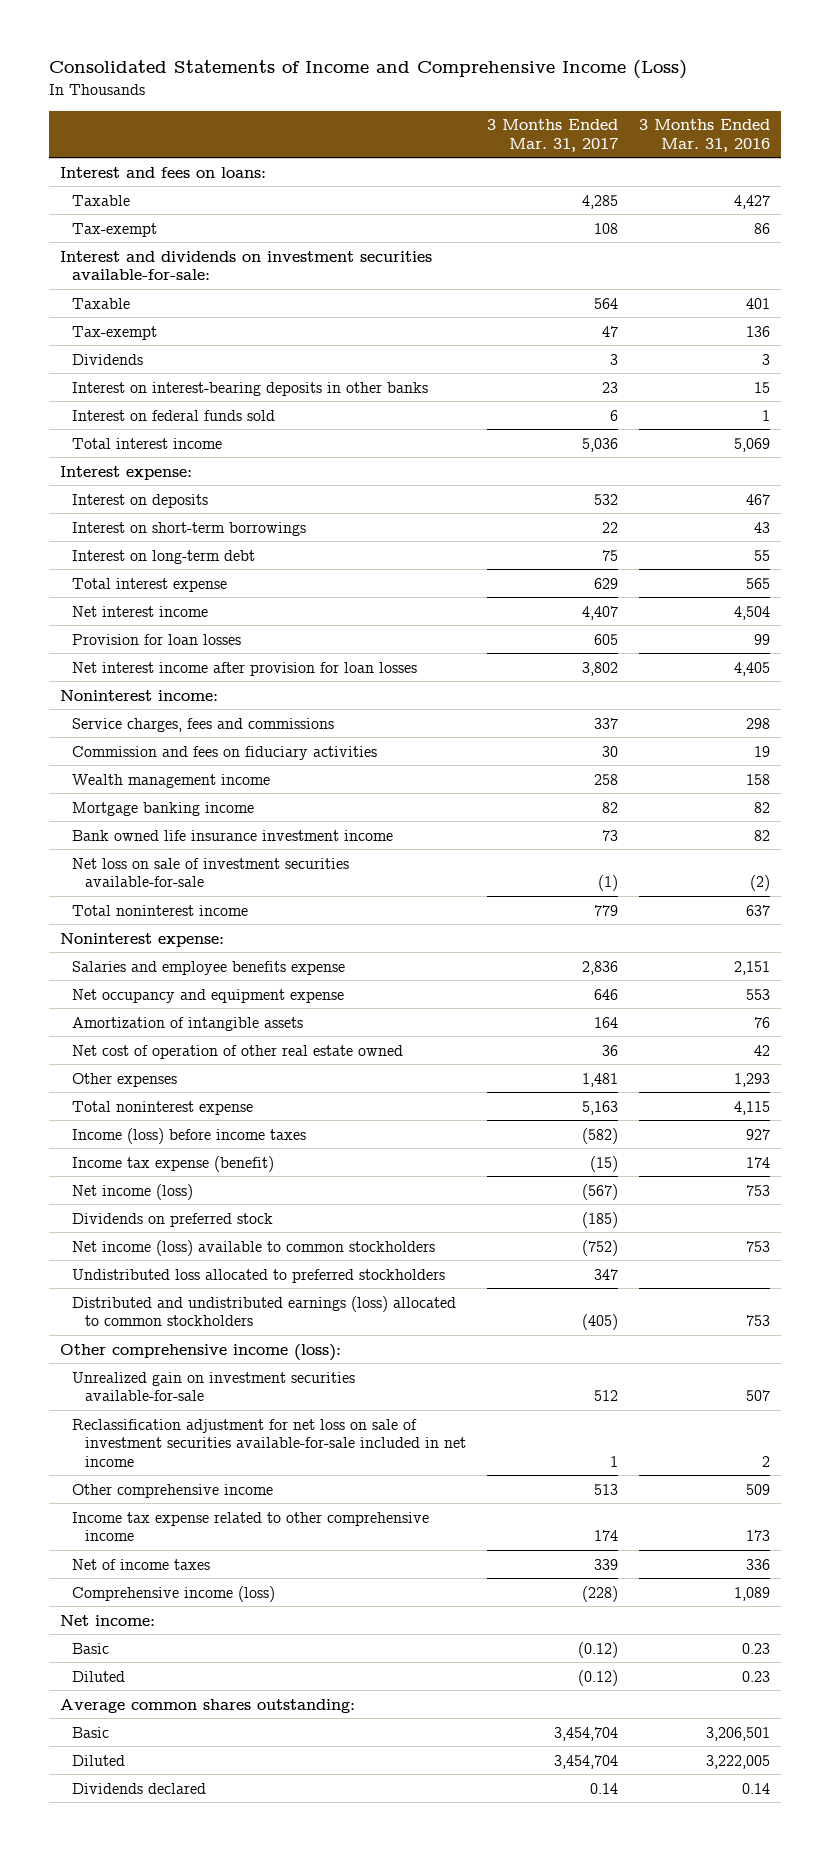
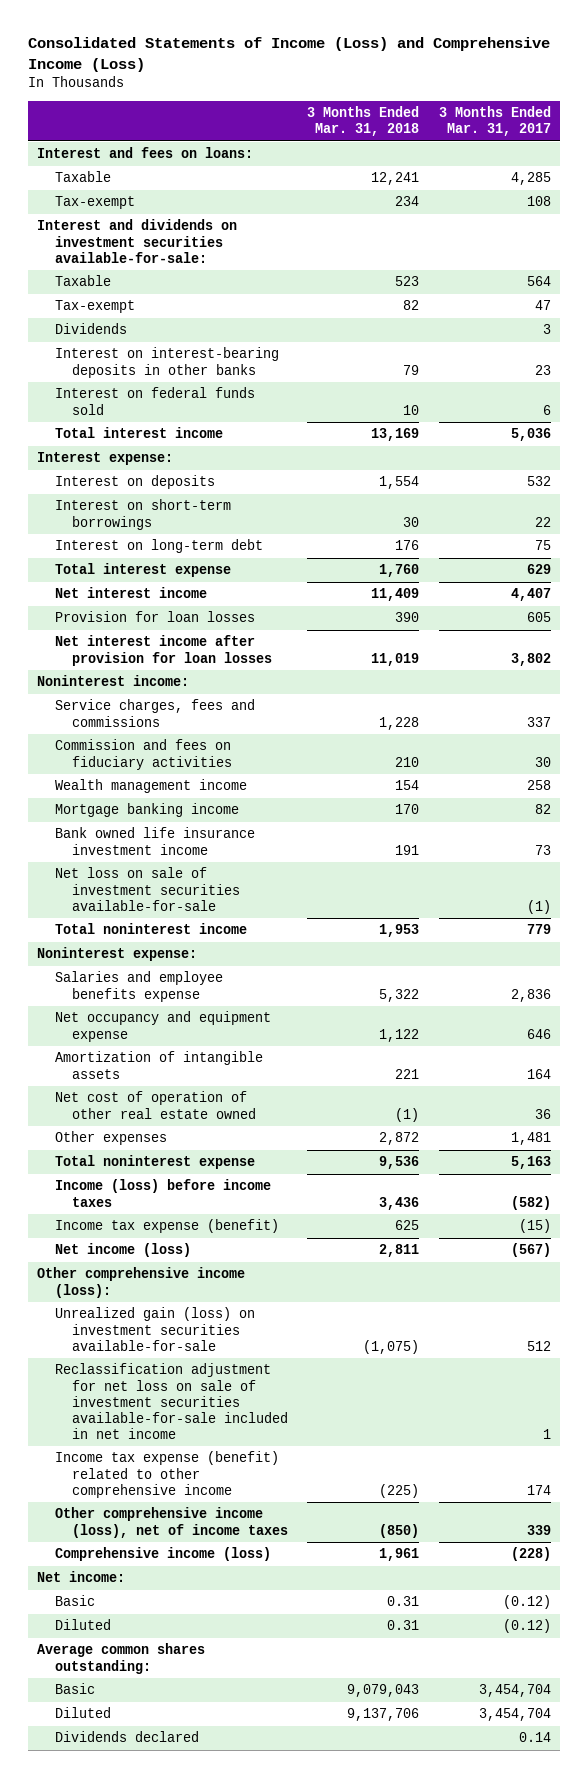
- Consolidated Statements of Income and Comprehensive Income (Loss)
+ Consolidated Statements of Income (Loss) and Comprehensive Income (Loss)
- | 3 Months Ended Mar. 31, 2017 | 3 Months Ended Mar. 31, 2016
+ | 3 Months Ended Mar. 31, 2018 | 3 Months Ended Mar. 31, 2017
- Dividends on preferred stock | (185) |
- Net income (loss) available to common stockholders | (752) | 753
- Undistributed loss allocated to preferred stockholders | 347 |
- Distributed and undistributed earnings (loss) allocated to common stockholders | (405) | 753
- Unrealized gain on investment securities available-for-sale | 512 | 507
+ Unrealized gain (loss) on investment securities available-for-sale | (1,075) | 512
- Other comprehensive income | 513 | 509
- Income tax expense related to other comprehensive income | 174 | 173
- Net of income taxes | 339 | 336
+ Income tax expense (benefit) related to other comprehensive income | (225) | 174
+ Other comprehensive income (loss), net of income taxes | (850) | 339

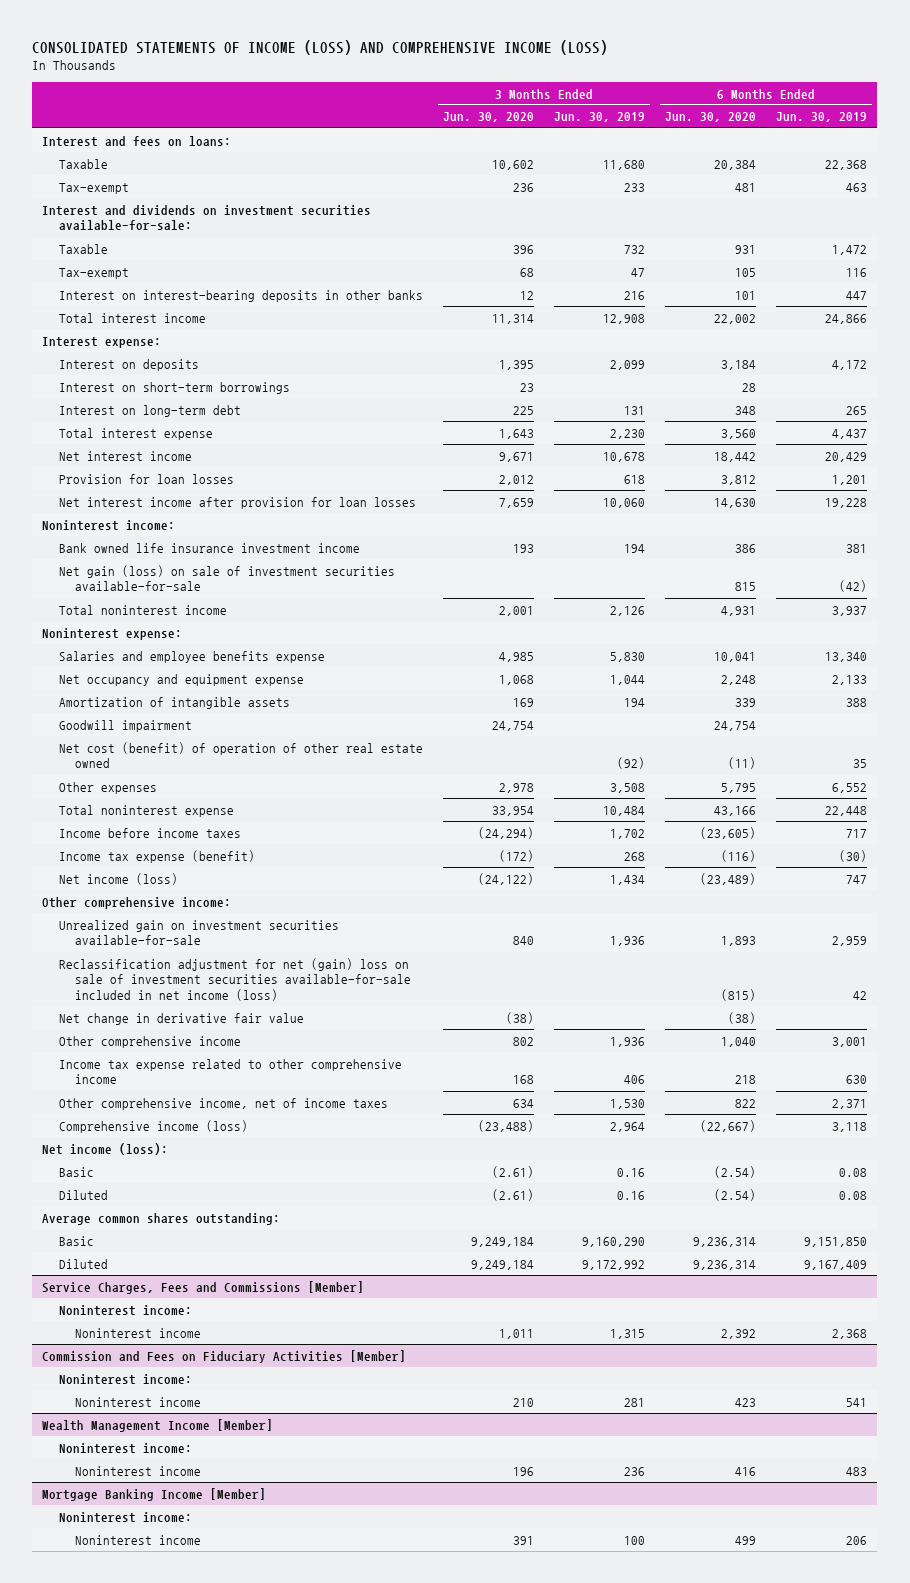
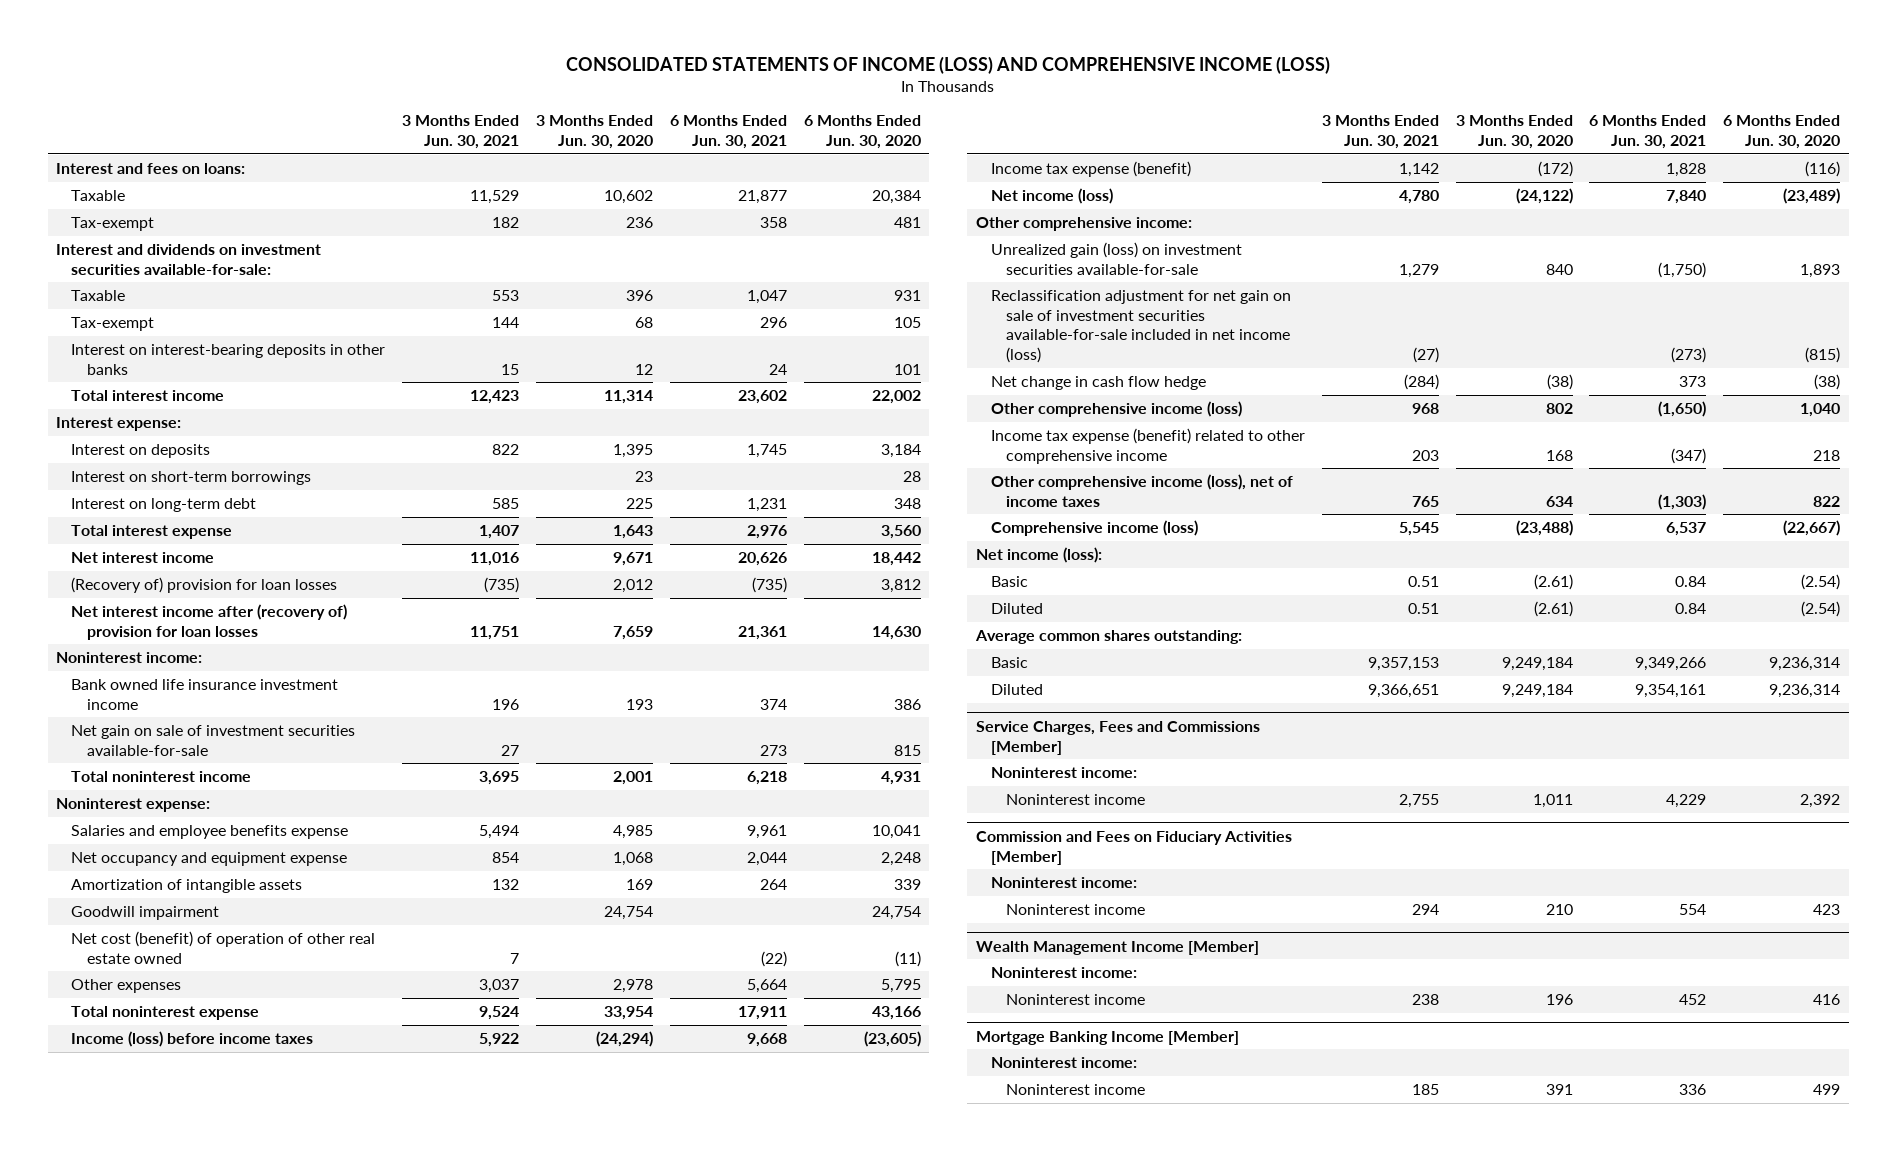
- | 3 Months Ended Jun. 30, 2020 | 3 Months Ended Jun. 30, 2019 | 6 Months Ended Jun. 30, 2020 | 6 Months Ended Jun. 30, 2019
+ | 3 Months Ended Jun. 30, 2021 | 3 Months Ended Jun. 30, 2020 | 6 Months Ended Jun. 30, 2021 | 6 Months Ended Jun. 30, 2020
- Provision for loan losses | 2,012 | 618 | 3,812 | 1,201
- Net interest income after provision for loan losses | 7,659 | 10,060 | 14,630 | 19,228
+ (Recovery of) provision for loan losses | (735) | 2,012 | (735) | 3,812
+ Net interest income after (recovery of) provision for loan losses | 11,751 | 7,659 | 21,361 | 14,630
- Net gain (loss) on sale of investment securities available-for-sale | | | 815 | (42)
+ Net gain on sale of investment securities available-for-sale | 27 | | 273 | 815
- Income before income taxes | (24,294) | 1,702 | (23,605) | 717
+ Income (loss) before income taxes | 5,922 | (24,294) | 9,668 | (23,605)
- Unrealized gain on investment securities available-for-sale | 840 | 1,936 | 1,893 | 2,959
- Reclassification adjustment for net (gain) loss on sale of investment securities available-for-sale included in net income (loss) | | | (815) | 42
- Net change in derivative fair value | (38) | | (38) |
- Other comprehensive income | 802 | 1,936 | 1,040 | 3,001
- Income tax expense related to other comprehensive income | 168 | 406 | 218 | 630
- Other comprehensive income, net of income taxes | 634 | 1,530 | 822 | 2,371
+ Unrealized gain (loss) on investment securities available-for-sale | 1,279 | 840 | (1,750) | 1,893
+ Reclassification adjustment for net gain on sale of investment securities available-for-sale included in net income (loss) | (27) | | (273) | (815)
+ Net change in cash flow hedge | (284) | (38) | 373 | (38)
+ Other comprehensive income (loss) | 968 | 802 | (1,650) | 1,040
+ Income tax expense (benefit) related to other comprehensive income | 203 | 168 | (347) | 218
+ Other comprehensive income (loss), net of income taxes | 765 | 634 | (1,303) | 822

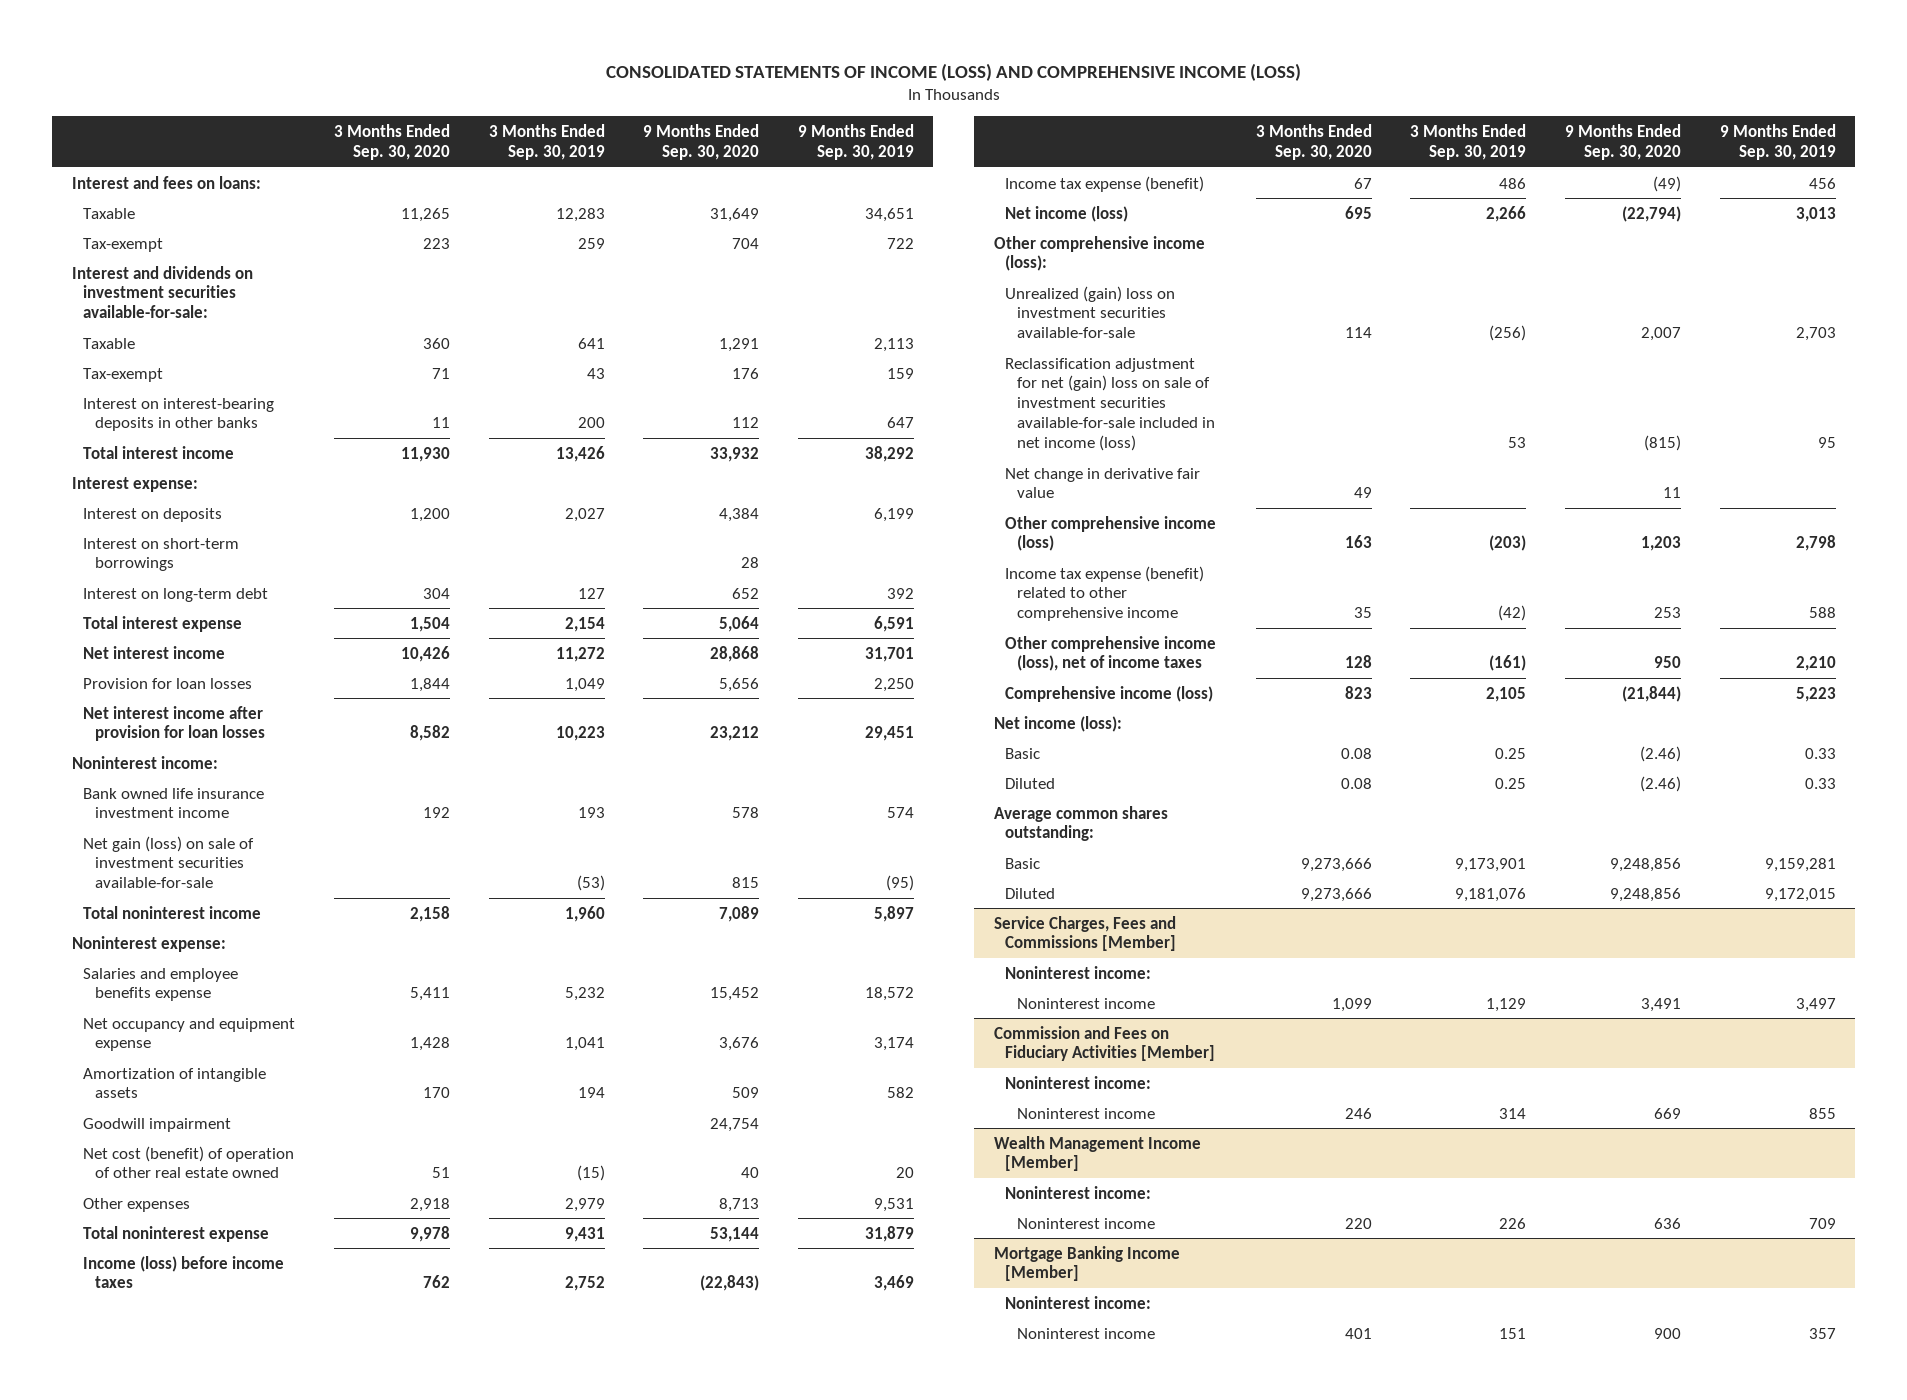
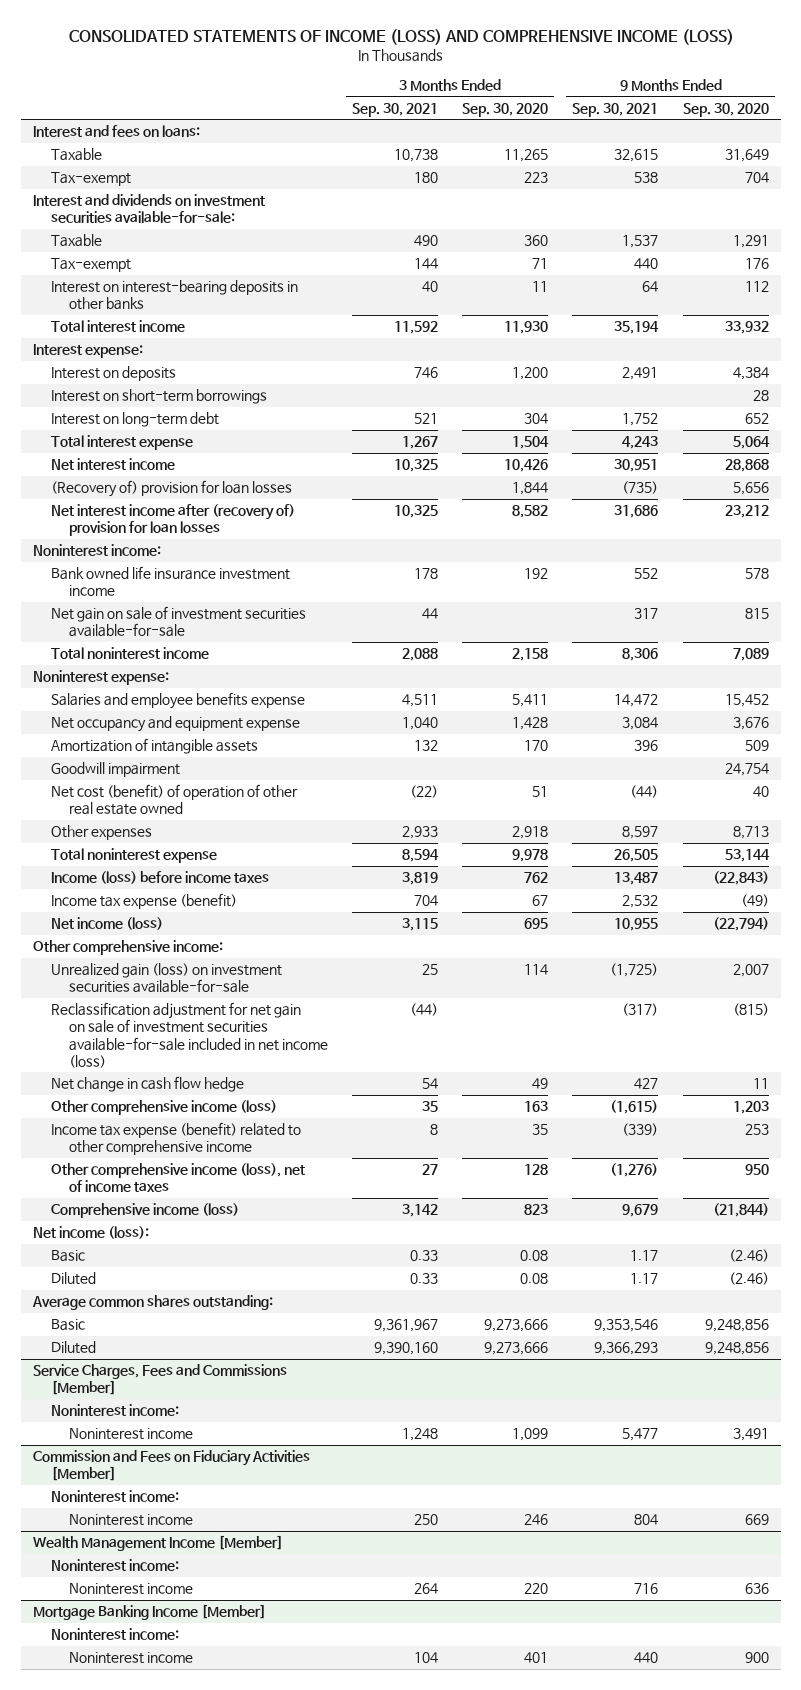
- | 3 Months Ended Sep. 30, 2020 | 3 Months Ended Sep. 30, 2019 | 9 Months Ended Sep. 30, 2020 | 9 Months Ended Sep. 30, 2019
+ | 3 Months Ended Sep. 30, 2021 | 3 Months Ended Sep. 30, 2020 | 9 Months Ended Sep. 30, 2021 | 9 Months Ended Sep. 30, 2020
- Provision for loan losses | 1,844 | 1,049 | 5,656 | 2,250
- Net interest income after provision for loan losses | 8,582 | 10,223 | 23,212 | 29,451
+ (Recovery of) provision for loan losses | | 1,844 | (735) | 5,656
+ Net interest income after (recovery of) provision for loan losses | 10,325 | 8,582 | 31,686 | 23,212
- Net gain (loss) on sale of investment securities available-for-sale | | (53) | 815 | (95)
+ Net gain on sale of investment securities available-for-sale | 44 | | 317 | 815
- Other comprehensive income (loss):
- Unrealized (gain) loss on investment securities available-for-sale | 114 | (256) | 2,007 | 2,703
- Reclassification adjustment for net (gain) loss on sale of investment securities available-for-sale included in net income (loss) | | 53 | (815) | 95
- Net change in derivative fair value | 49 | | 11 |
+ Other comprehensive income:
+ Unrealized gain (loss) on investment securities available-for-sale | 25 | 114 | (1,725) | 2,007
+ Reclassification adjustment for net gain on sale of investment securities available-for-sale included in net income (loss) | (44) | | (317) | (815)
+ Net change in cash flow hedge | 54 | 49 | 427 | 11

